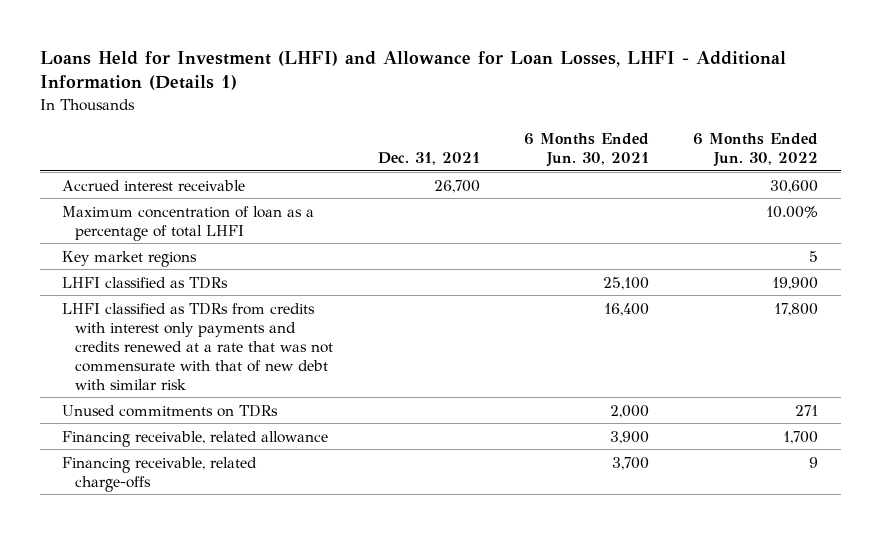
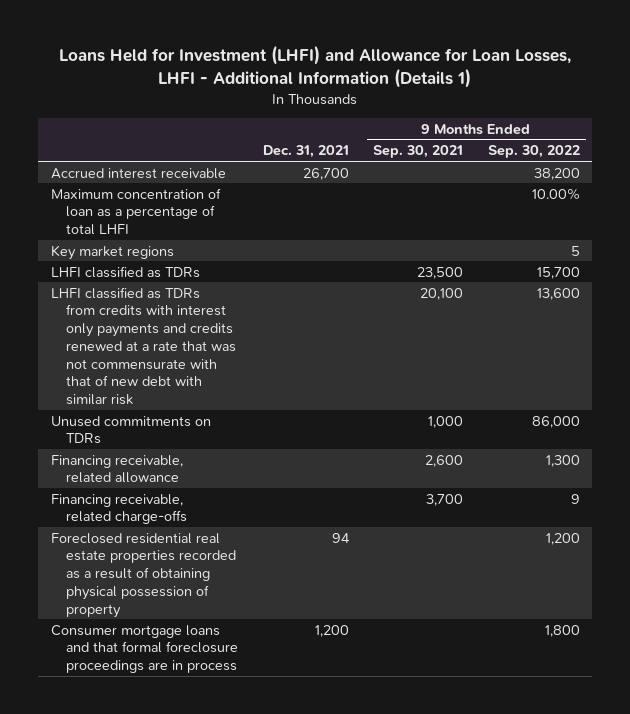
- | Dec. 31, 2021 | 6 Months Ended Jun. 30, 2021 | 6 Months Ended Jun. 30, 2022
+ | Dec. 31, 2021 | 9 Months Ended Sep. 30, 2021 | 9 Months Ended Sep. 30, 2022
+ Foreclosed residential real estate properties recorded as a result of obtaining physical possession of property | 94 | | 1,200
+ Consumer mortgage loans and that formal foreclosure proceedings are in process | 1,200 | | 1,800

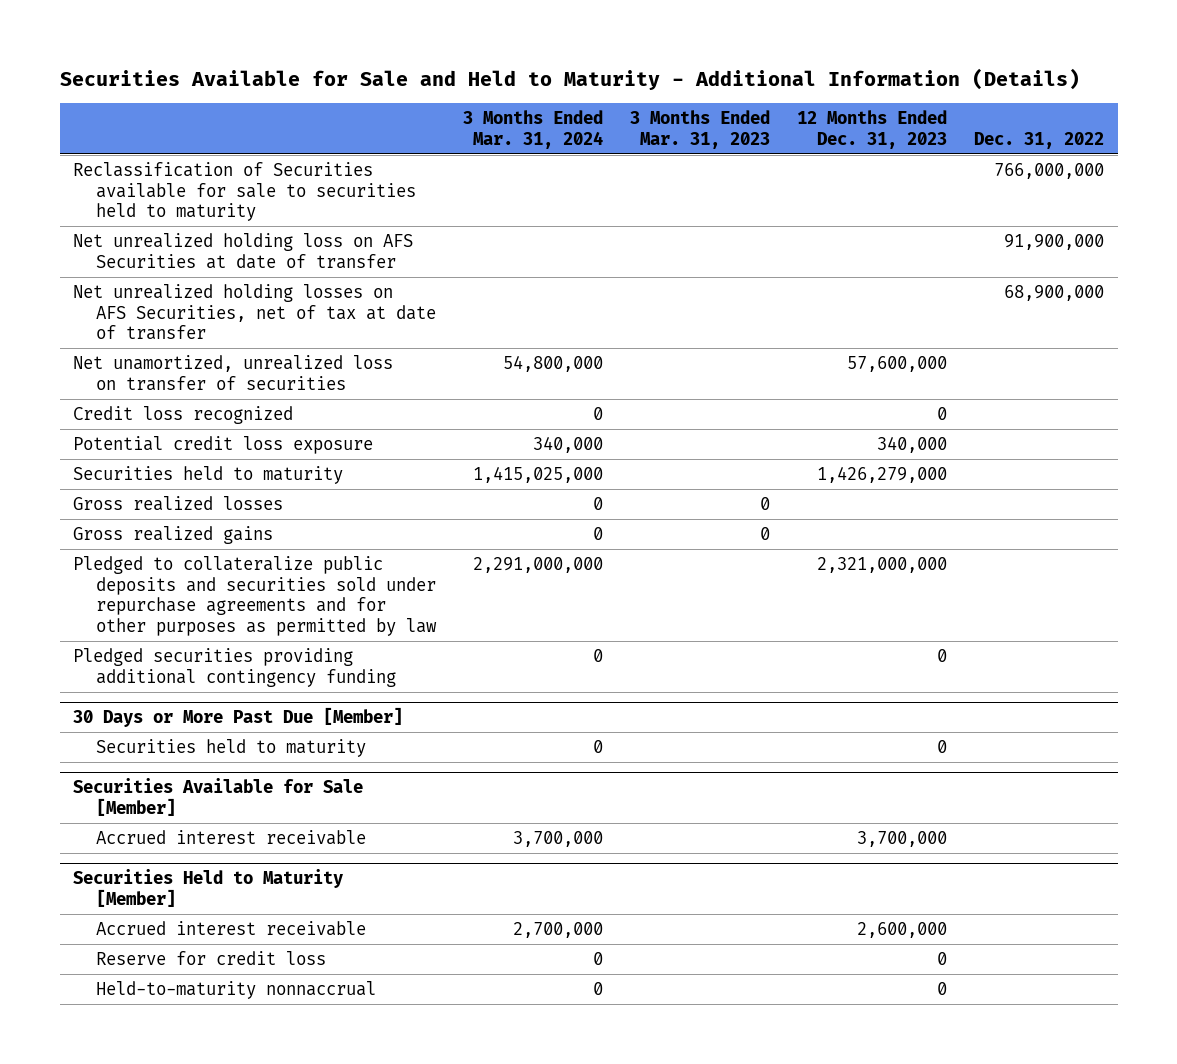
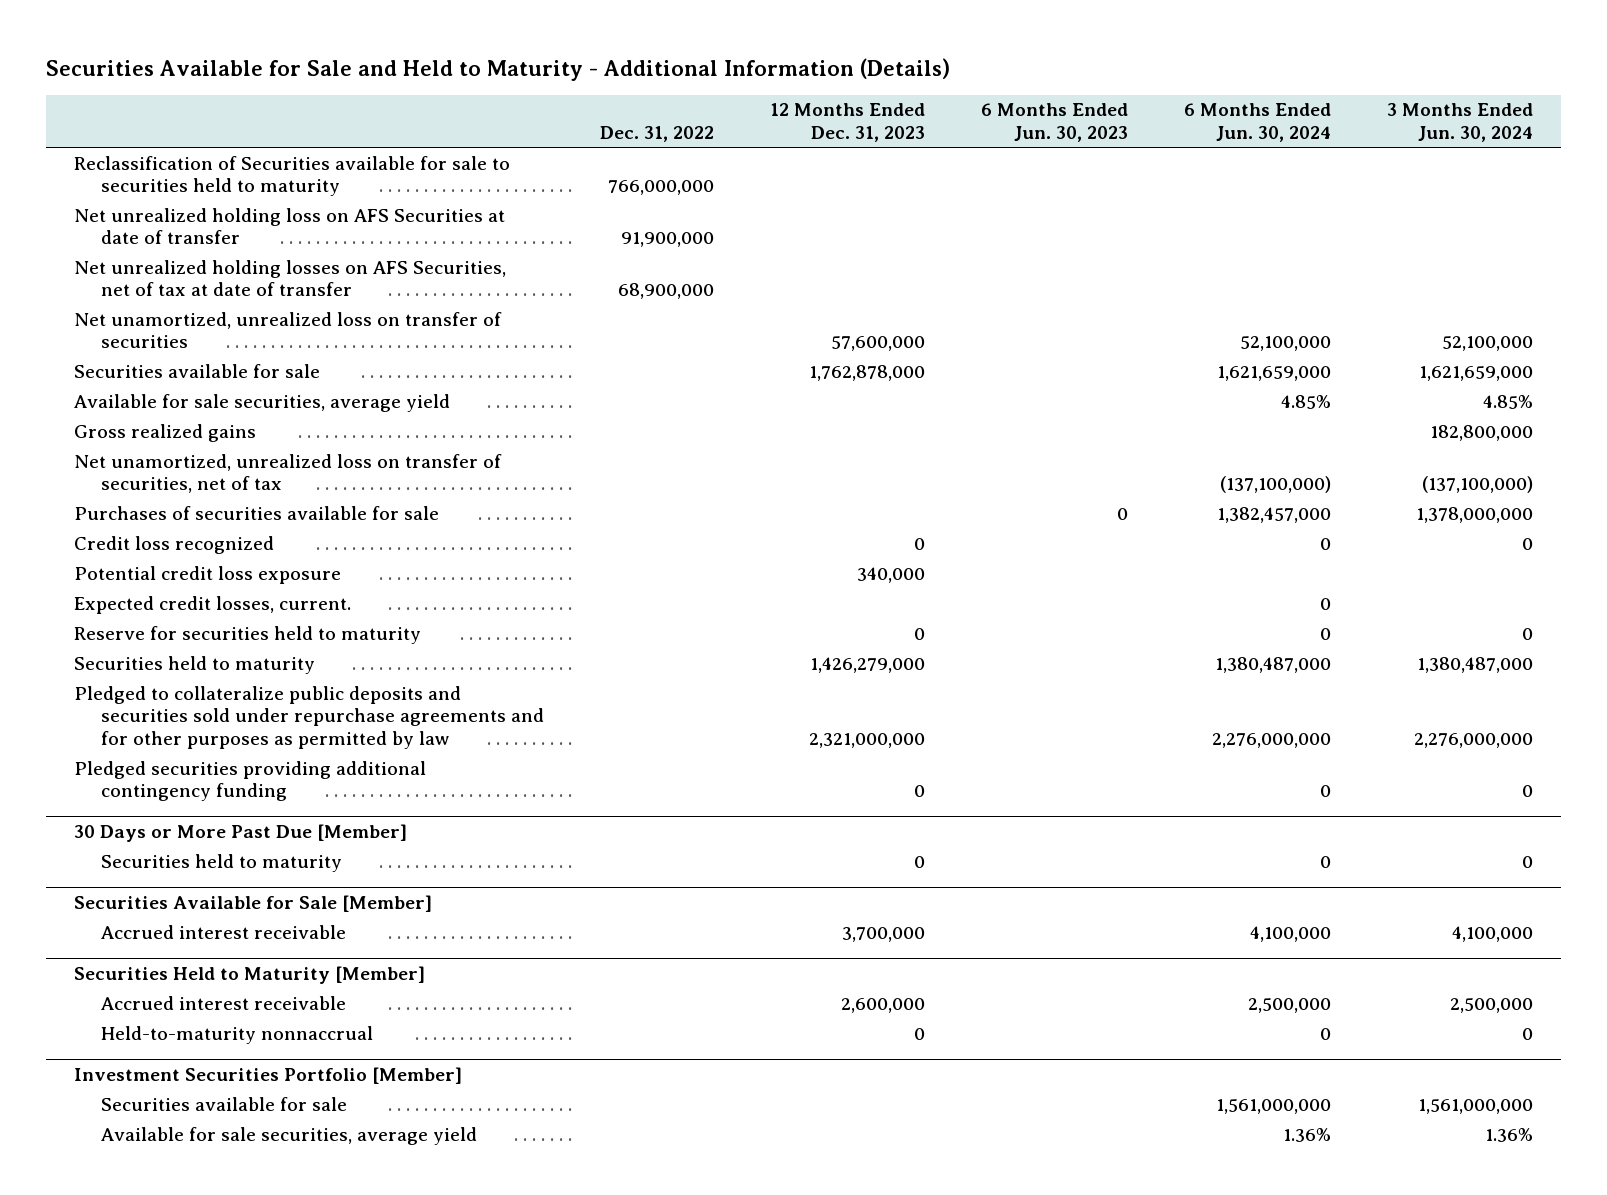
- | 3 Months Ended Mar. 31, 2024 | 3 Months Ended Mar. 31, 2023 | 12 Months Ended Dec. 31, 2023 | Dec. 31, 2022
+ | Dec. 31, 2022 | 12 Months Ended Dec. 31, 2023 | 6 Months Ended Jun. 30, 2023 | 6 Months Ended Jun. 30, 2024 | 3 Months Ended Jun. 30, 2024
+ Securities available for sale | | 1,762,878,000 | | 1,621,659,000 | 1,621,659,000
+ Available for sale securities, average yield | | | | 4.85% | 4.85%
moved up: Gross realized gains | | | | | 182,800,000
+ Net unamortized, unrealized loss on transfer of securities, net of tax | | | | (137,100,000) | (137,100,000)
+ Purchases of securities available for sale | | | 0 | 1,382,457,000 | 1,378,000,000
+ Expected credit losses, current. | | | | 0 |
+ Reserve for securities held to maturity | | 0 | | 0 | 0
- Gross realized losses | 0 | 0 | |
@ Securities Held to Maturity [Member]
- Reserve for credit loss | 0 | | 0 |
+ Investment Securities Portfolio [Member]
+ Securities available for sale | | | | 1,561,000,000 | 1,561,000,000
+ Available for sale securities, average yield | | | | 1.36% | 1.36%

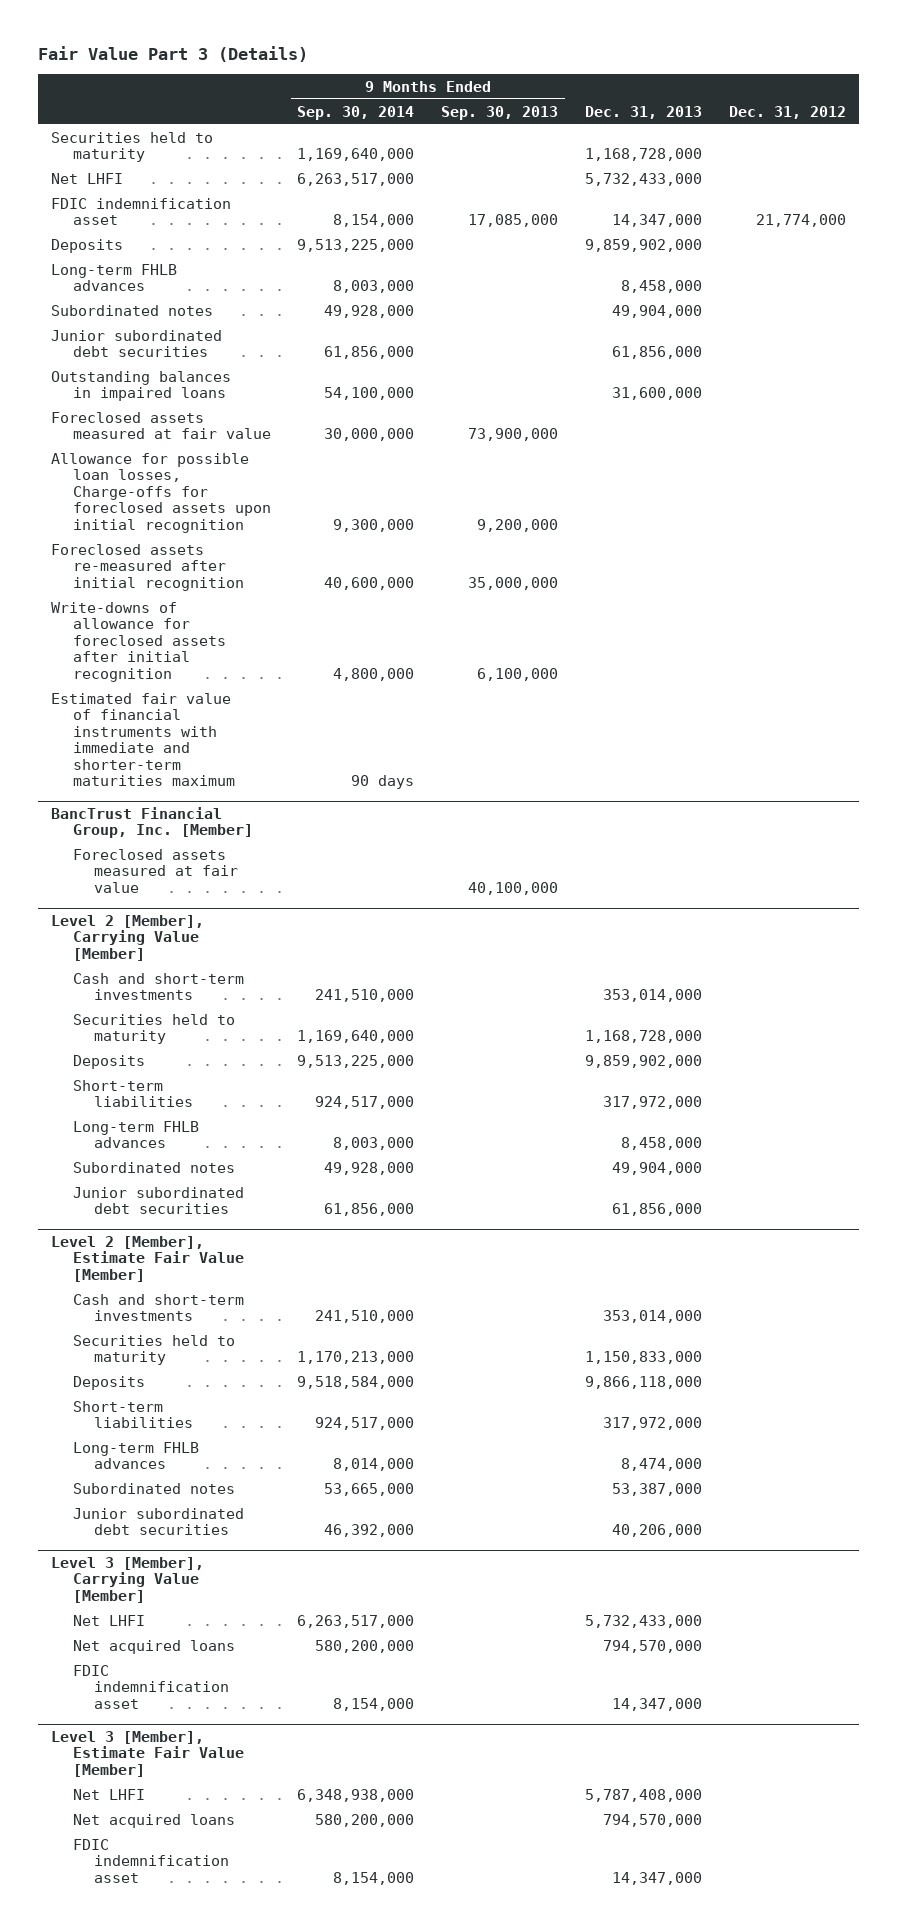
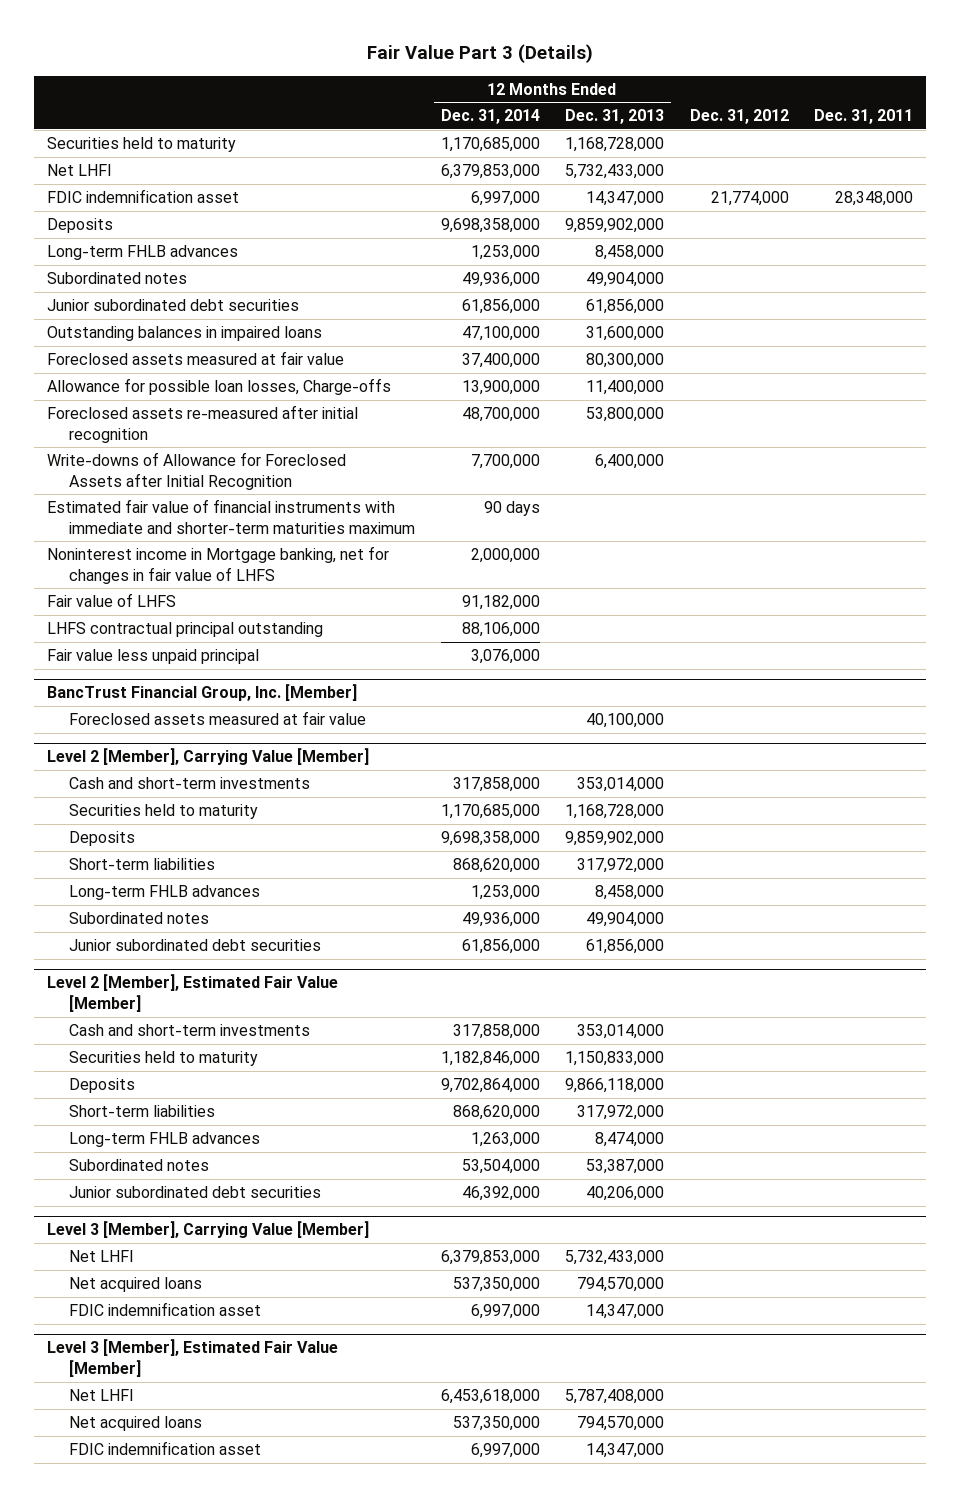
- | 9 Months Ended Sep. 30, 2014 | 9 Months Ended Sep. 30, 2013 | Dec. 31, 2013 | Dec. 31, 2012
+ | 12 Months Ended Dec. 31, 2014 | 12 Months Ended Dec. 31, 2013 | Dec. 31, 2012 | Dec. 31, 2011
- Allowance for possible loan losses, Charge-offs for foreclosed assets upon initial recognition | 9,300,000 | 9,200,000 | |
+ Allowance for possible loan losses, Charge-offs | 13,900,000 | 11,400,000 | |
- Write-downs of allowance for foreclosed assets after initial recognition | 4,800,000 | 6,100,000 | |
+ Write-downs of Allowance for Foreclosed Assets after Initial Recognition | 7,700,000 | 6,400,000 | |
+ Noninterest income in Mortgage banking, net for changes in fair value of LHFS | 2,000,000 | | |
+ Fair value of LHFS | 91,182,000 | | |
+ LHFS contractual principal outstanding | 88,106,000 | | |
+ Fair value less unpaid principal | 3,076,000 | | |
- Level 2 [Member], Estimate Fair Value [Member]
+ Level 2 [Member], Estimated Fair Value [Member]
- Level 3 [Member], Estimate Fair Value [Member]
+ Level 3 [Member], Estimated Fair Value [Member]

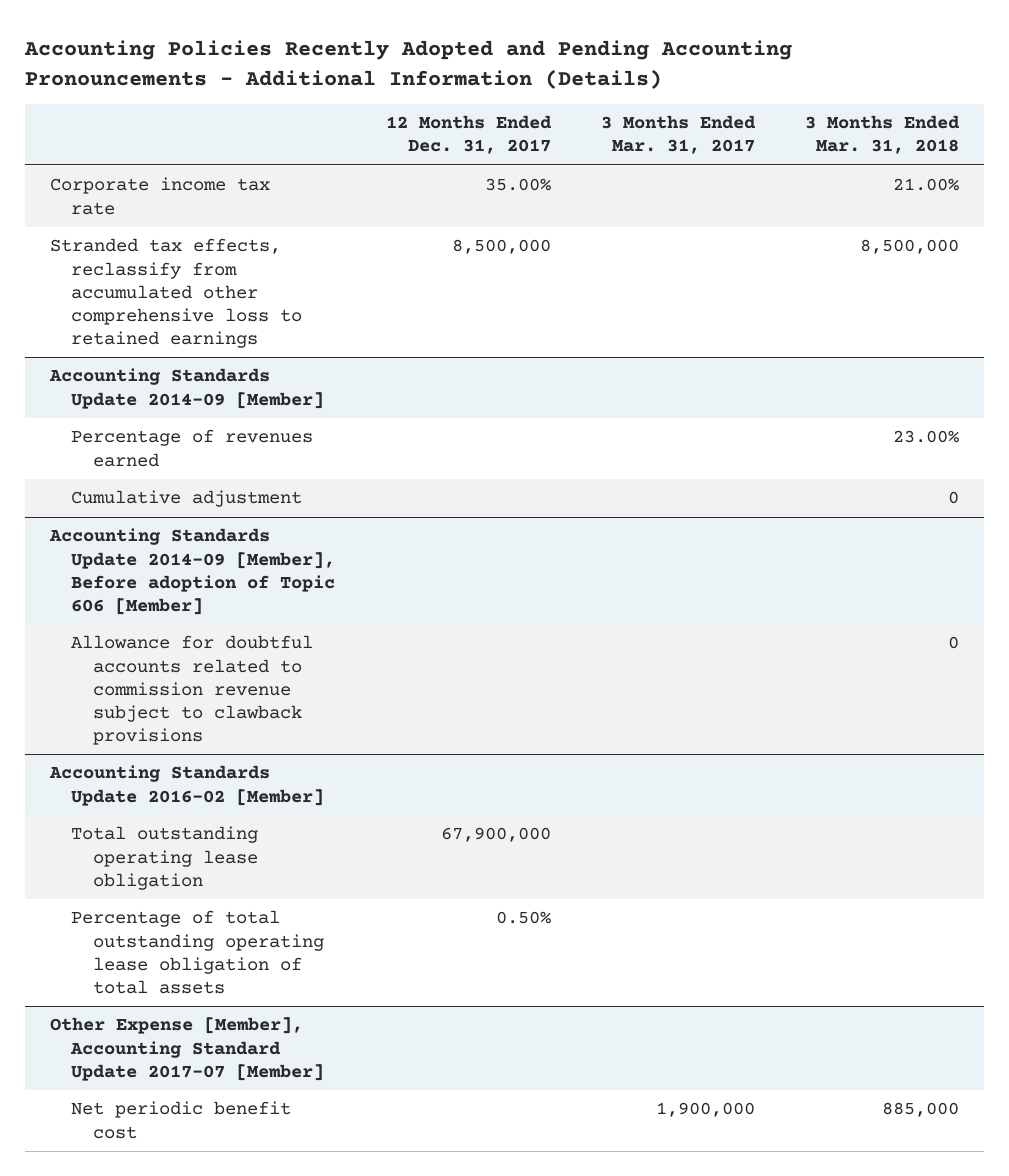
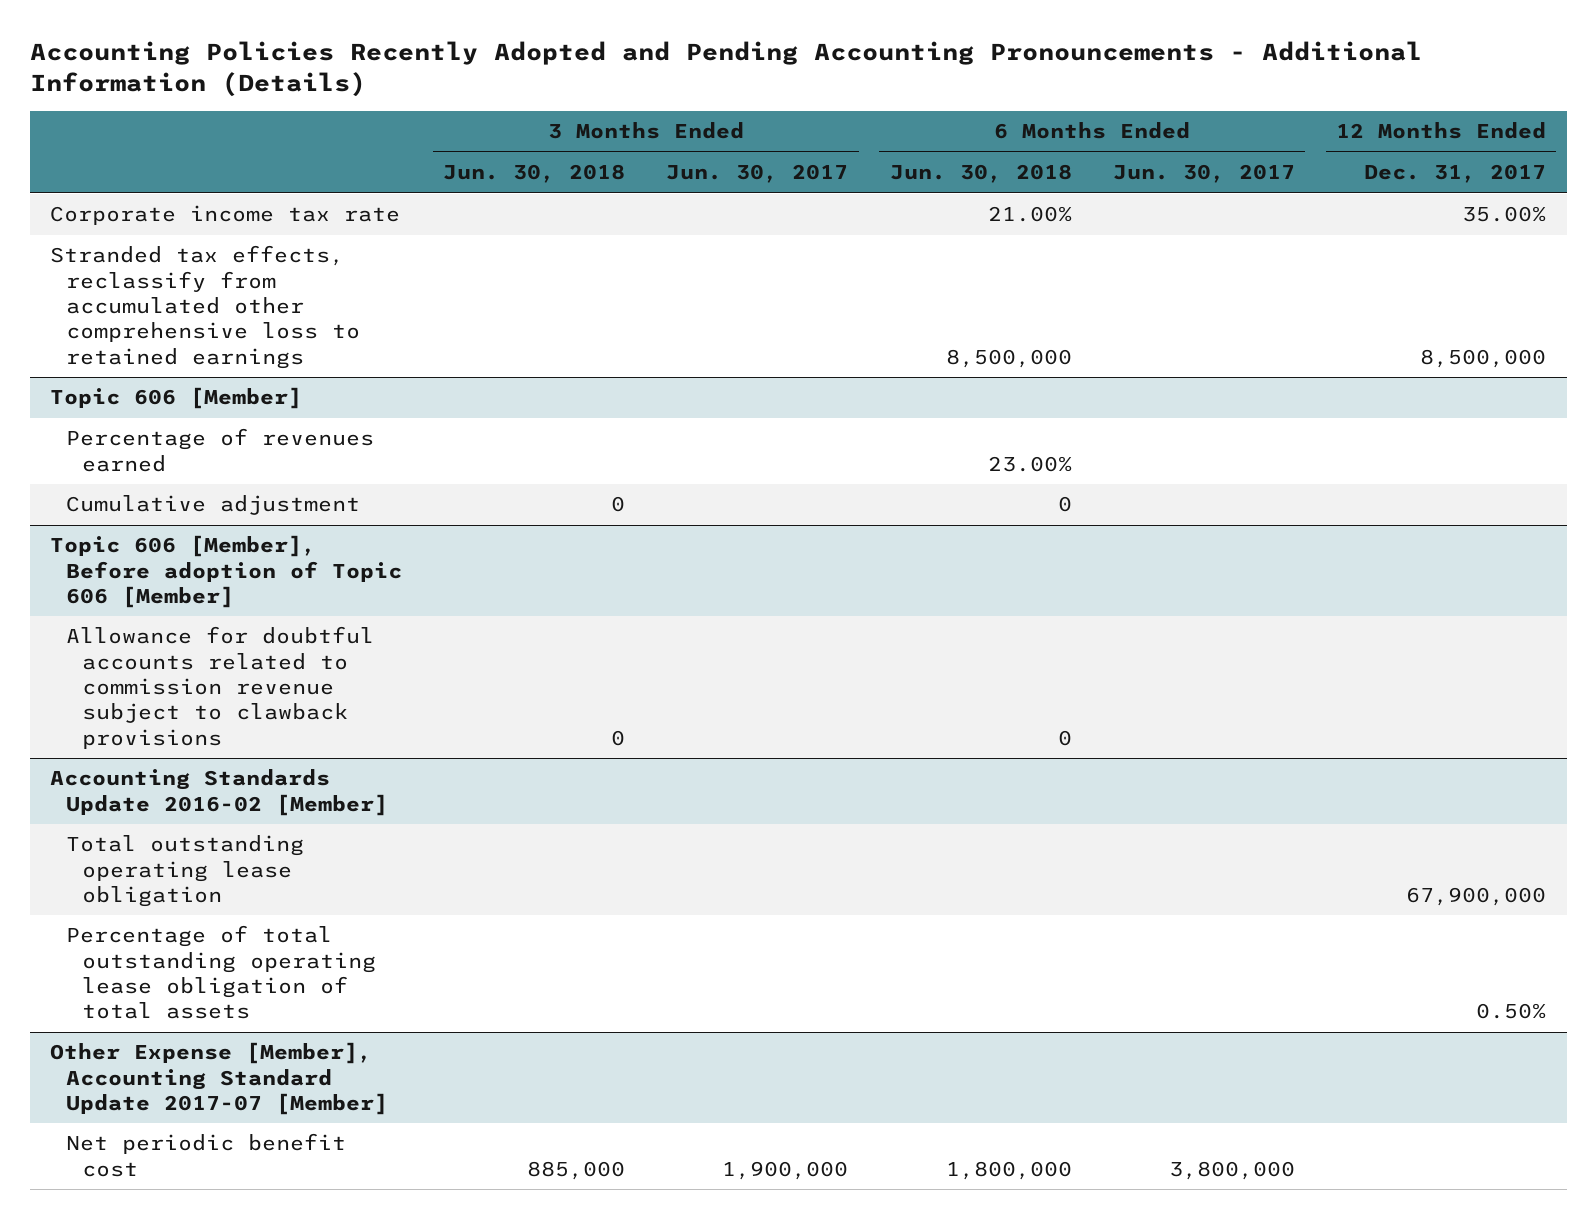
- | 12 Months Ended Dec. 31, 2017 | 3 Months Ended Mar. 31, 2017 | 3 Months Ended Mar. 31, 2018
+ | 3 Months Ended Jun. 30, 2018 | 3 Months Ended Jun. 30, 2017 | 6 Months Ended Jun. 30, 2018 | 6 Months Ended Jun. 30, 2017 | 12 Months Ended Dec. 31, 2017
- Accounting Standards Update 2014-09 [Member]
+ Topic 606 [Member]
- Accounting Standards Update 2014-09 [Member], Before adoption of Topic 606 [Member]
+ Topic 606 [Member], Before adoption of Topic 606 [Member]

